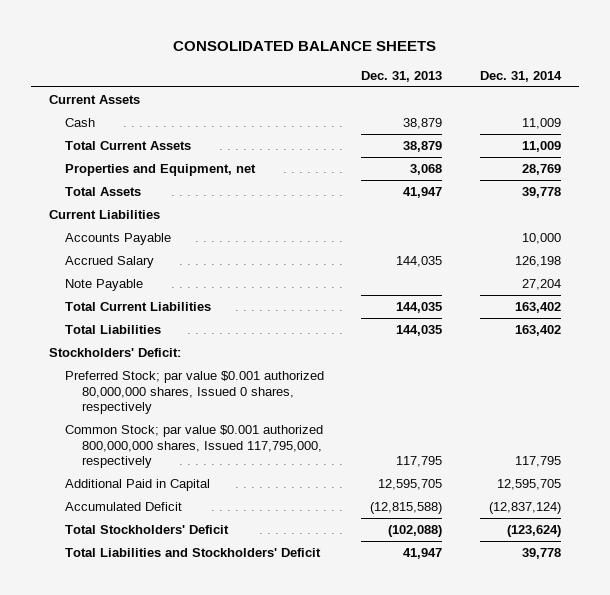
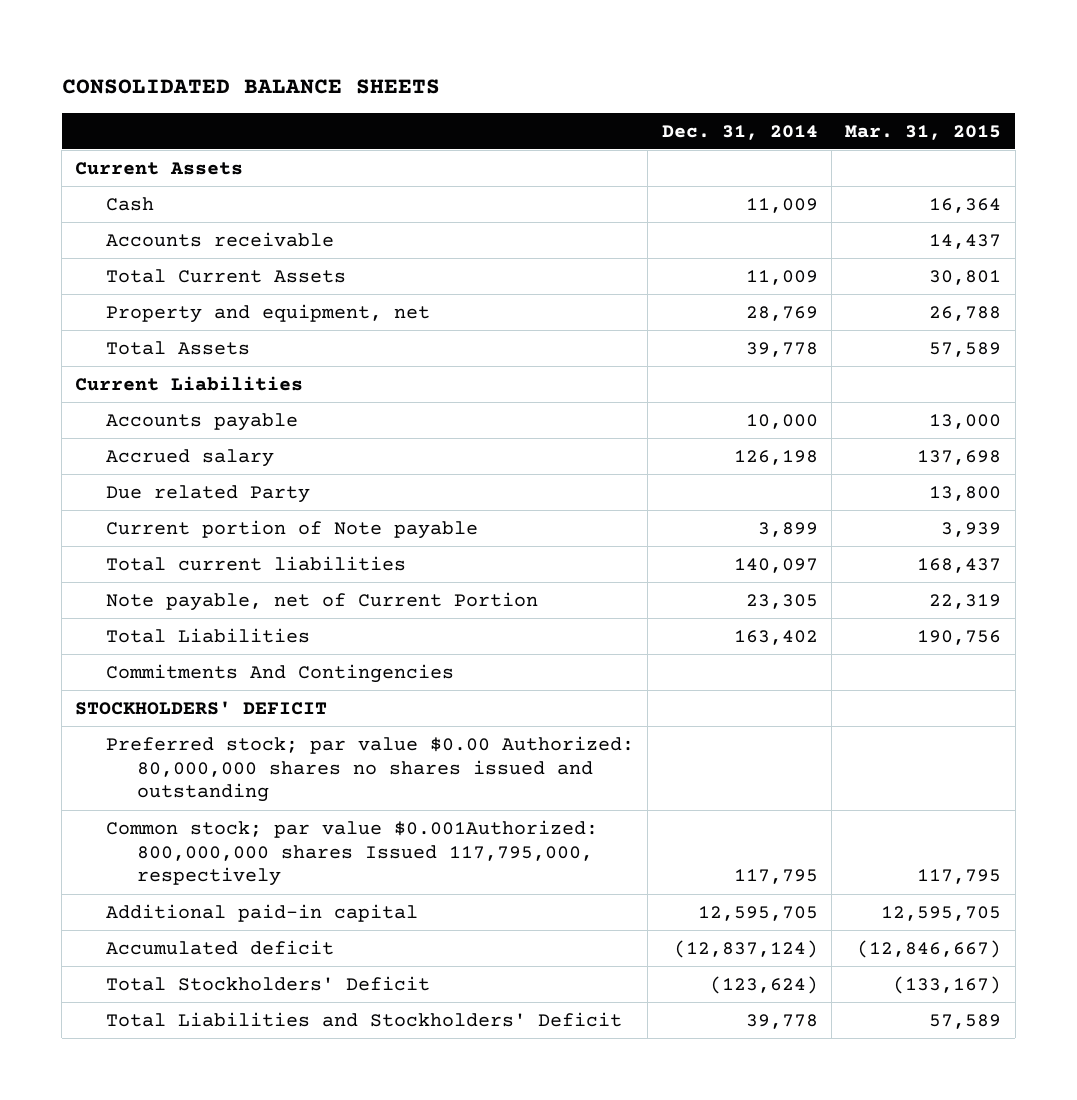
- | Dec. 31, 2013 | Dec. 31, 2014
+ | Dec. 31, 2014 | Mar. 31, 2015
+ Accounts receivable | | 14,437
- Properties and Equipment, net | 3,068 | 28,769
+ Property and equipment, net | 28,769 | 26,788
- Accounts Payable | | 10,000
- Accrued Salary | 144,035 | 126,198
- Note Payable | | 27,204
- Total Current Liabilities | 144,035 | 163,402
+ Accounts payable | 10,000 | 13,000
+ Accrued salary | 126,198 | 137,698
+ Due related Party | | 13,800
+ Current portion of Note payable | 3,899 | 3,939
+ Total current liabilities | 140,097 | 168,437
+ Note payable, net of Current Portion | 23,305 | 22,319
- Stockholders' Deficit:
- Preferred Stock; par value $0.001 authorized 80,000,000 shares, Issued 0 shares, respectively
- Common Stock; par value $0.001 authorized 800,000,000 shares, Issued 117,795,000, respectively | 117,795 | 117,795
- Additional Paid in Capital | 12,595,705 | 12,595,705
- Accumulated Deficit | (12,815,588) | (12,837,124)
+ Commitments And Contingencies
+ STOCKHOLDERS' DEFICIT
+ Preferred stock; par value $0.00 Authorized: 80,000,000 shares no shares issued and outstanding
+ Common stock; par value $0.001Authorized: 800,000,000 shares Issued 117,795,000, respectively | 117,795 | 117,795
+ Additional paid-in capital | 12,595,705 | 12,595,705
+ Accumulated deficit | (12,837,124) | (12,846,667)

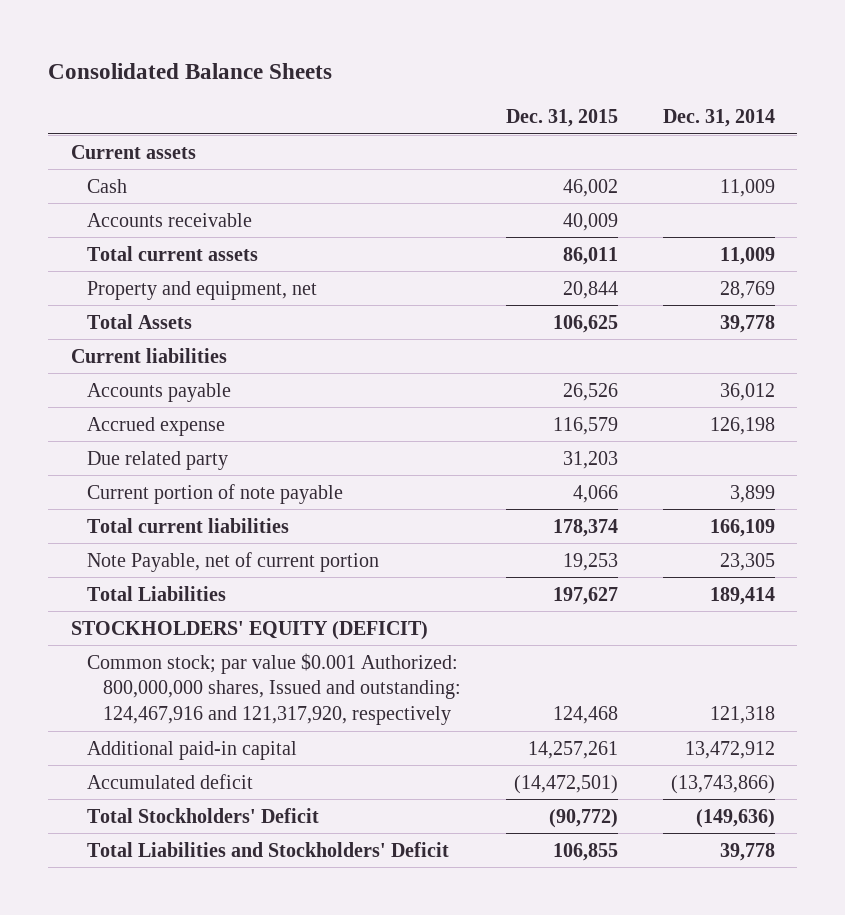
- CONSOLIDATED BALANCE SHEETS
+ Consolidated Balance Sheets
- | Dec. 31, 2014 | Mar. 31, 2015
+ | Dec. 31, 2015 | Dec. 31, 2014
- Current Assets
+ Current assets
- Total Current Assets | 11,009 | 30,801
+ Total current assets | 86,011 | 11,009
- Current Liabilities
- Accounts payable | 10,000 | 13,000
- Accrued salary | 126,198 | 137,698
- Due related Party | | 13,800
- Current portion of Note payable | 3,899 | 3,939
- Total current liabilities | 140,097 | 168,437
- Note payable, net of Current Portion | 23,305 | 22,319
- Total Liabilities | 163,402 | 190,756
- Commitments And Contingencies
- STOCKHOLDERS' DEFICIT
- Preferred stock; par value $0.00 Authorized: 80,000,000 shares no shares issued and outstanding
- Common stock; par value $0.001Authorized: 800,000,000 shares Issued 117,795,000, respectively | 117,795 | 117,795
- Additional paid-in capital | 12,595,705 | 12,595,705
- Accumulated deficit | (12,837,124) | (12,846,667)
- Total Stockholders' Deficit | (123,624) | (133,167)
+ Current liabilities
+ Accounts payable | 26,526 | 36,012
+ Accrued expense | 116,579 | 126,198
+ Due related party | 31,203 |
+ Current portion of note payable | 4,066 | 3,899
+ Total current liabilities | 178,374 | 166,109
+ Note Payable, net of current portion | 19,253 | 23,305
+ Total Liabilities | 197,627 | 189,414
+ STOCKHOLDERS' EQUITY (DEFICIT)
+ Common stock; par value $0.001 Authorized: 800,000,000 shares, Issued and outstanding: 124,467,916 and 121,317,920, respectively | 124,468 | 121,318
+ Additional paid-in capital | 14,257,261 | 13,472,912
+ Accumulated deficit | (14,472,501) | (13,743,866)
+ Total Stockholders' Deficit | (90,772) | (149,636)

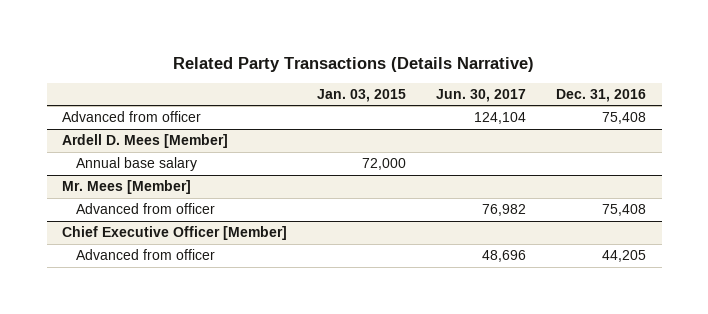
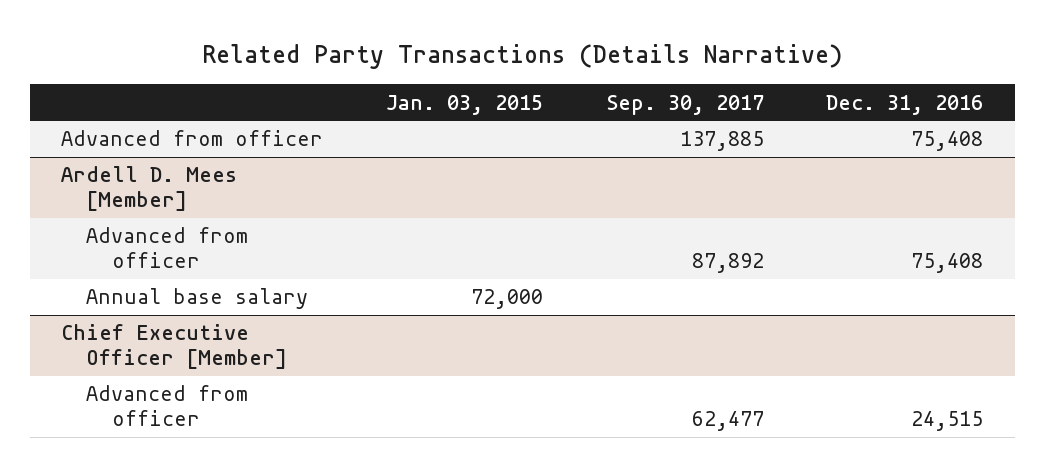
- | Jan. 03, 2015 | Jun. 30, 2017 | Dec. 31, 2016
+ | Jan. 03, 2015 | Sep. 30, 2017 | Dec. 31, 2016
- Mr. Mees [Member]
@ Ardell D. Mees [Member]
moved down: Annual base salary | 72,000 | |
@ Chief Executive Officer [Member]
- Advanced from officer | | 48,696 | 44,205
+ Advanced from officer | | 62,477 | 24,515

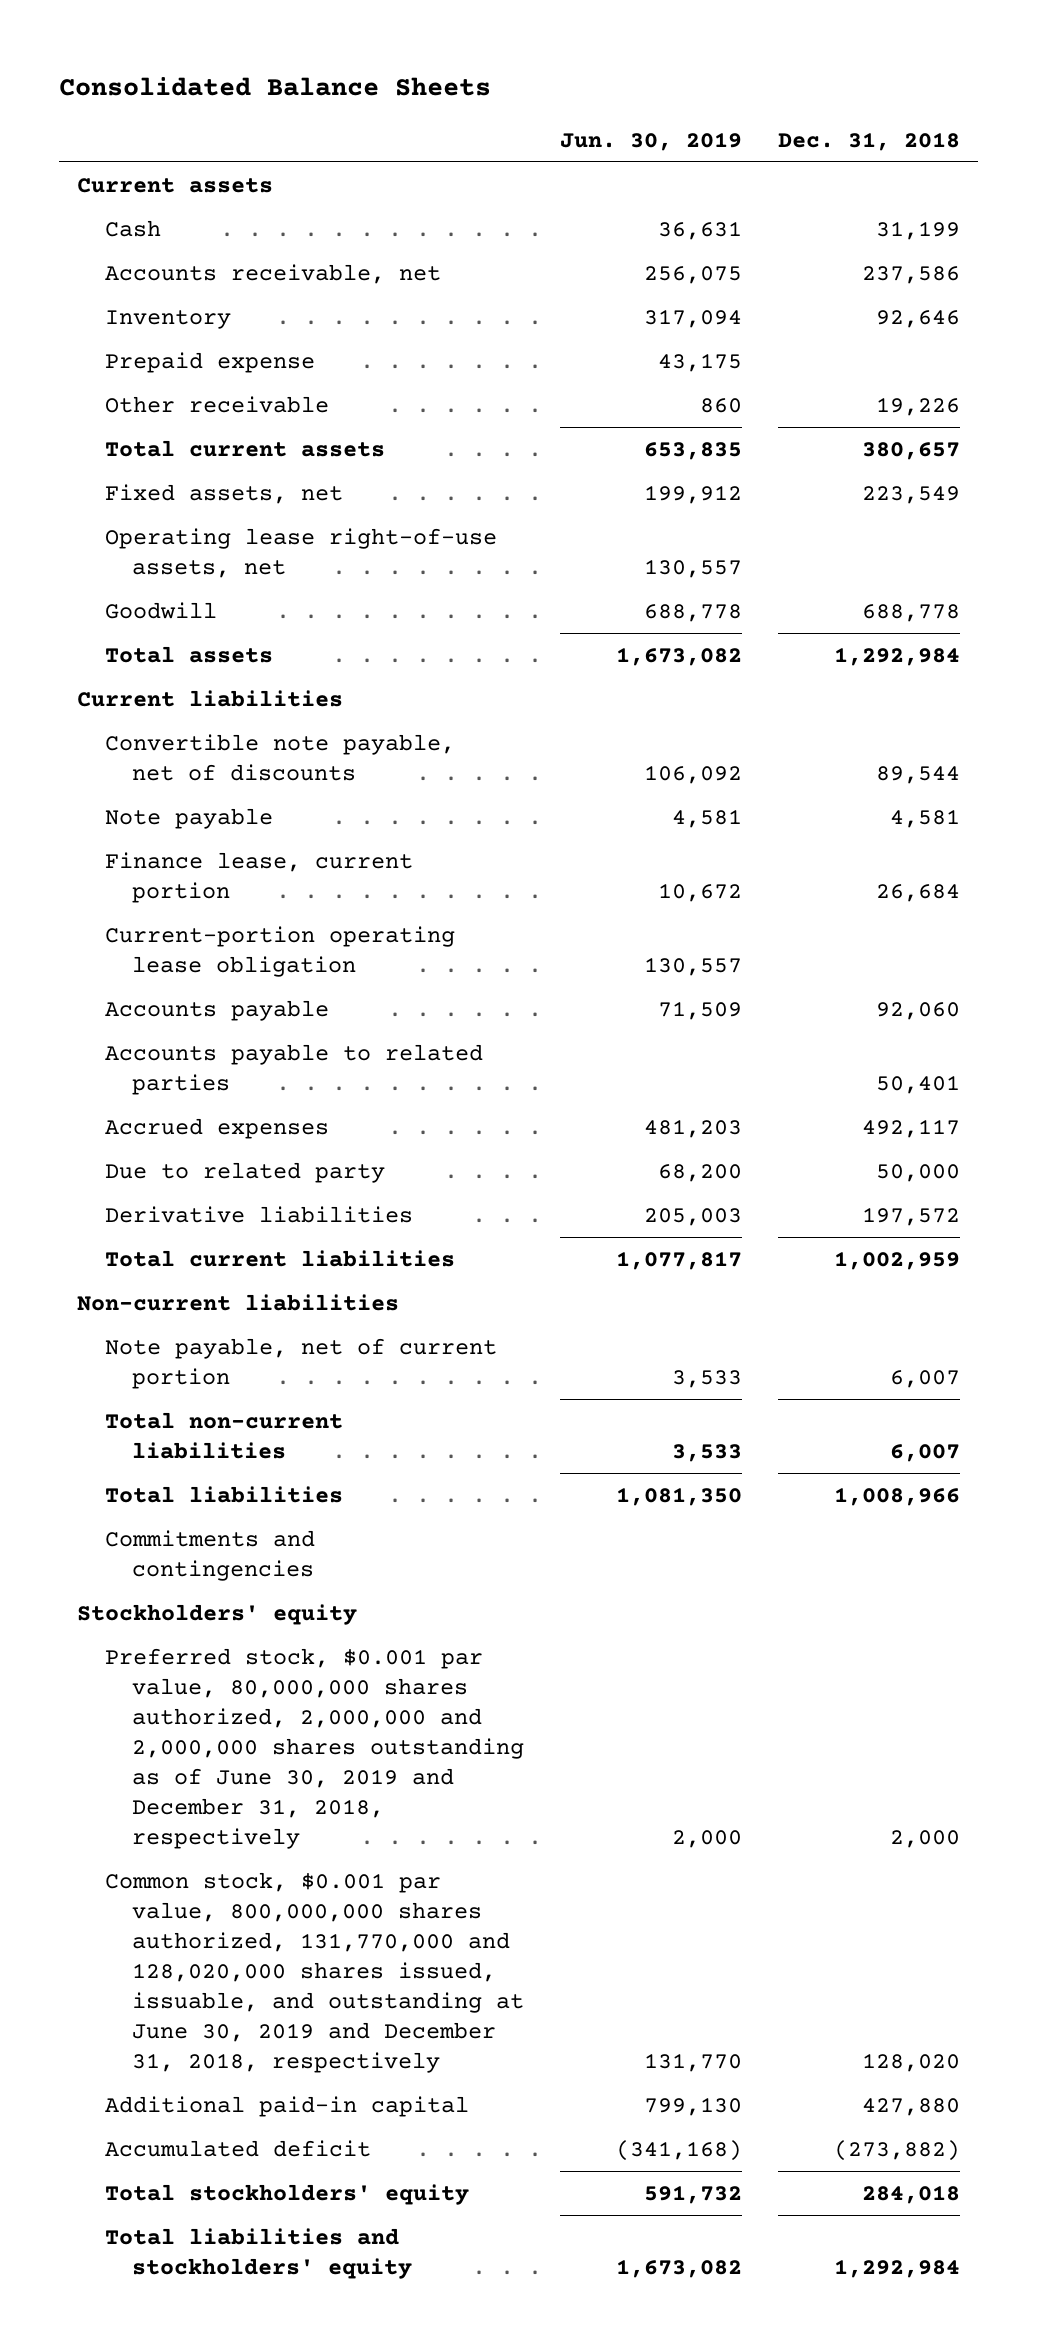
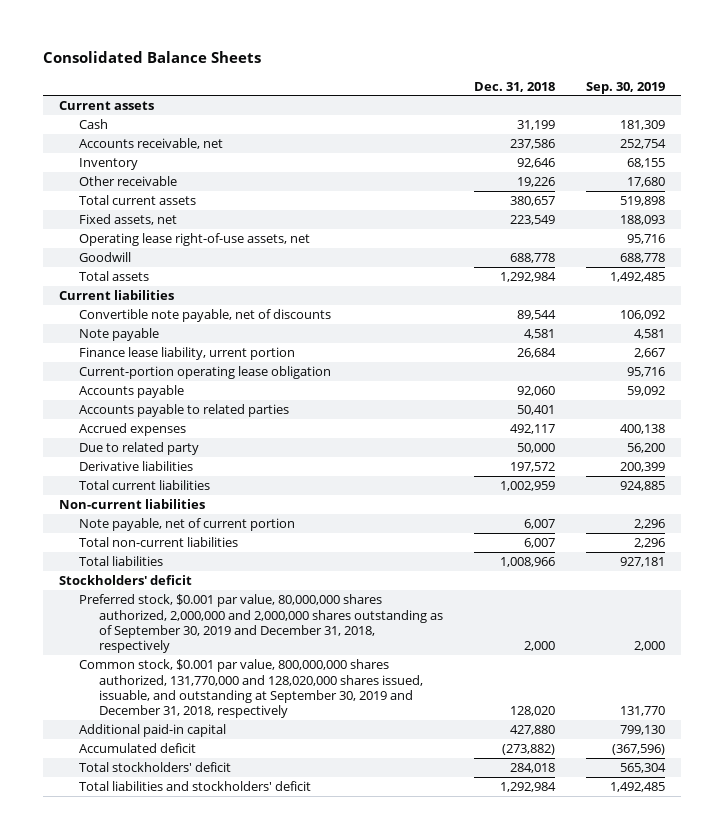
- | Jun. 30, 2019 | Dec. 31, 2018
+ | Dec. 31, 2018 | Sep. 30, 2019
- Prepaid expense | 43,175 |
- Finance lease, current portion | 10,672 | 26,684
+ Finance lease liability, urrent portion | 26,684 | 2,667
- Commitments and contingencies
- Stockholders' equity
- Preferred stock, $0.001 par value, 80,000,000 shares authorized, 2,000,000 and 2,000,000 shares outstanding as of June 30, 2019 and December 31, 2018, respectively | 2,000 | 2,000
- Common stock, $0.001 par value, 800,000,000 shares authorized, 131,770,000 and 128,020,000 shares issued, issuable, and outstanding at June 30, 2019 and December 31, 2018, respectively | 131,770 | 128,020
+ Stockholders' deficit
+ Preferred stock, $0.001 par value, 80,000,000 shares authorized, 2,000,000 and 2,000,000 shares outstanding as of September 30, 2019 and December 31, 2018, respectively | 2,000 | 2,000
+ Common stock, $0.001 par value, 800,000,000 shares authorized, 131,770,000 and 128,020,000 shares issued, issuable, and outstanding at September 30, 2019 and December 31, 2018, respectively | 128,020 | 131,770
- Total stockholders' equity | 591,732 | 284,018
- Total liabilities and stockholders' equity | 1,673,082 | 1,292,984
+ Total stockholders' deficit | 284,018 | 565,304
+ Total liabilities and stockholders' deficit | 1,292,984 | 1,492,485

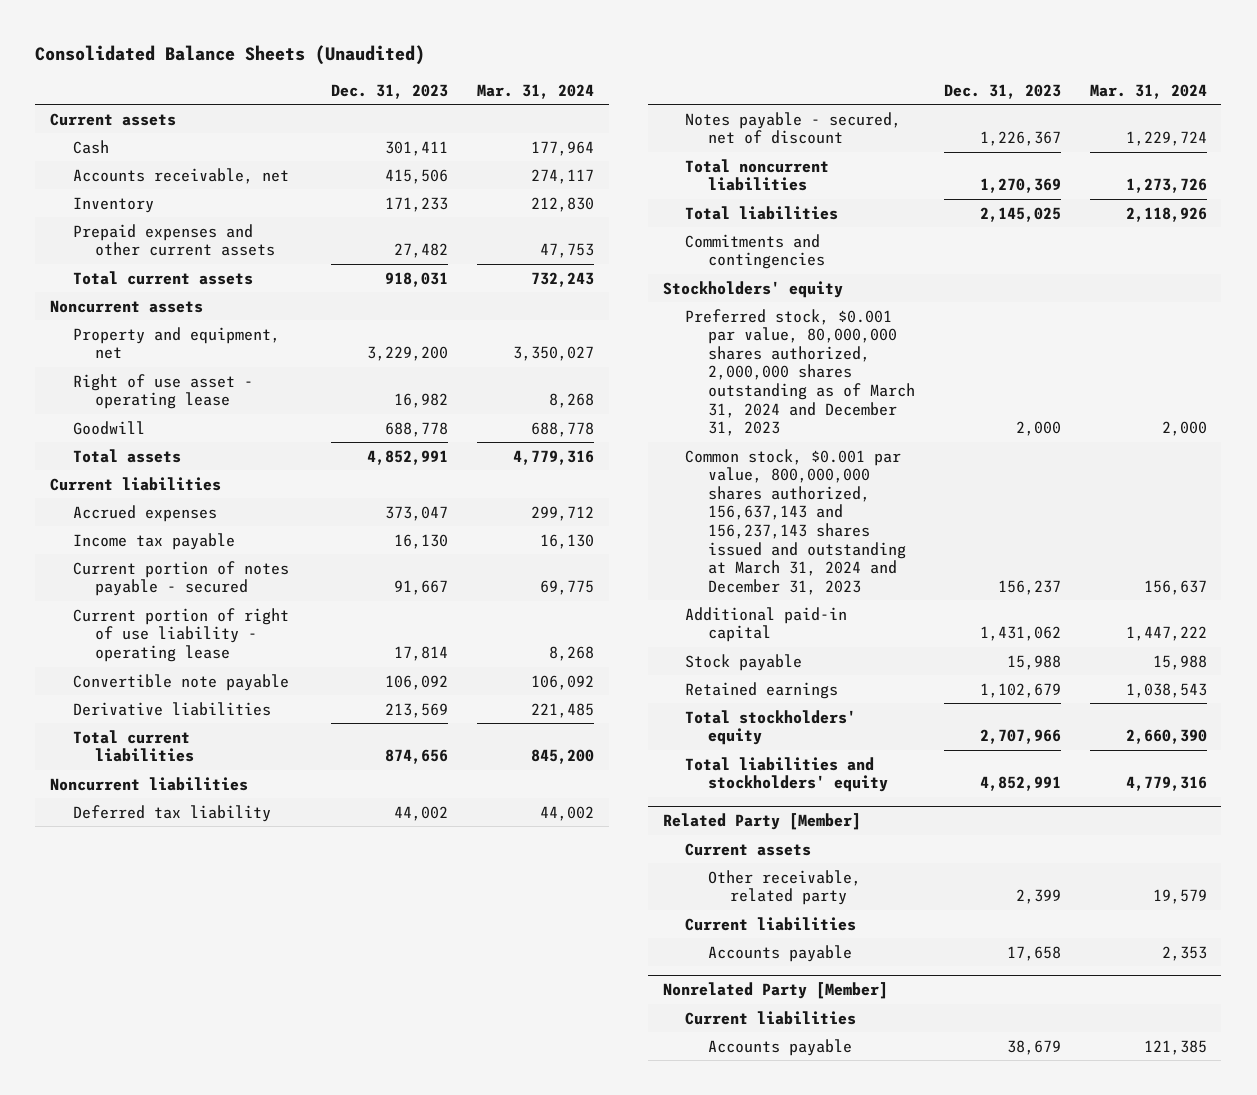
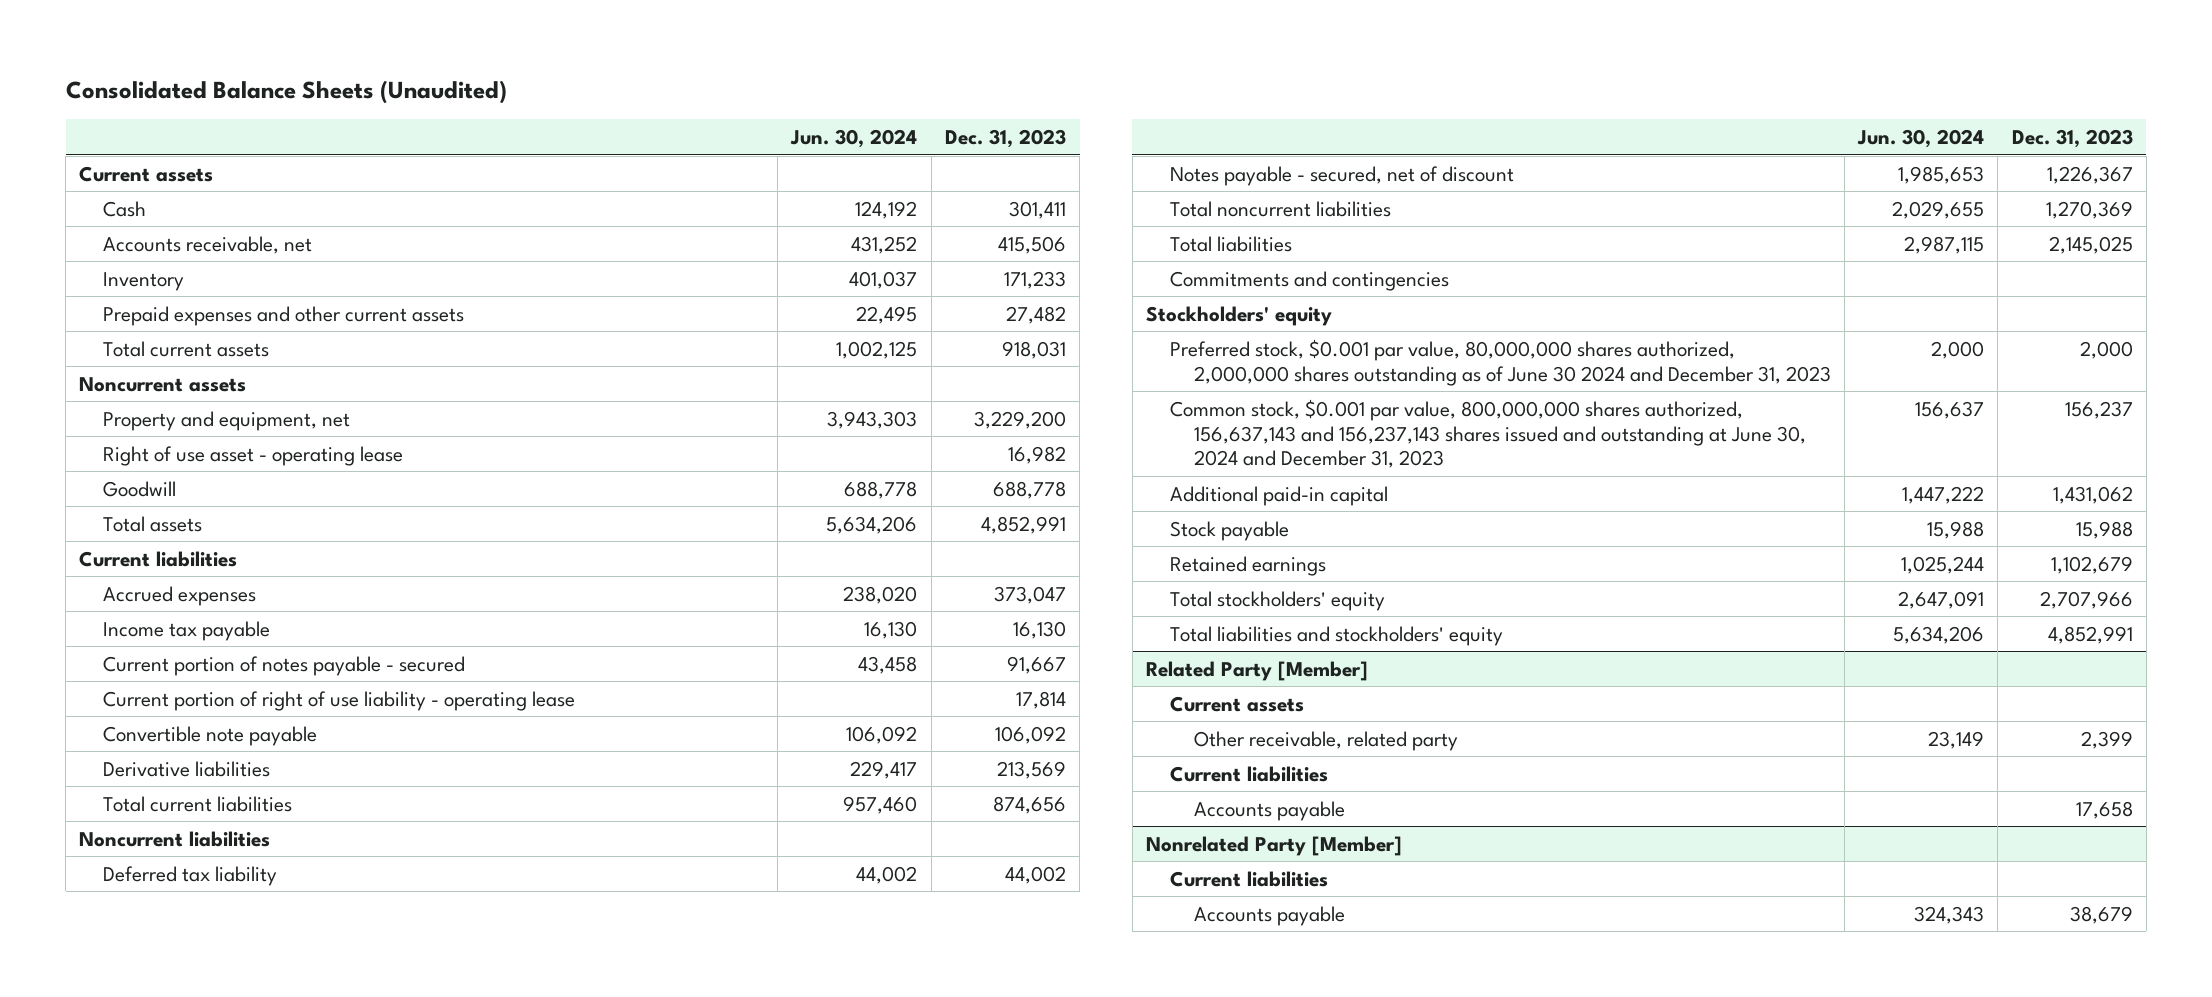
- | Dec. 31, 2023 | Mar. 31, 2024
+ | Jun. 30, 2024 | Dec. 31, 2023
- Preferred stock, $0.001 par value, 80,000,000 shares authorized, 2,000,000 shares outstanding as of March 31, 2024 and December 31, 2023 | 2,000 | 2,000
- Common stock, $0.001 par value, 800,000,000 shares authorized, 156,637,143 and 156,237,143 shares issued and outstanding at March 31, 2024 and December 31, 2023 | 156,237 | 156,637
+ Preferred stock, $0.001 par value, 80,000,000 shares authorized, 2,000,000 shares outstanding as of June 30 2024 and December 31, 2023 | 2,000 | 2,000
+ Common stock, $0.001 par value, 800,000,000 shares authorized, 156,637,143 and 156,237,143 shares issued and outstanding at June 30, 2024 and December 31, 2023 | 156,637 | 156,237

